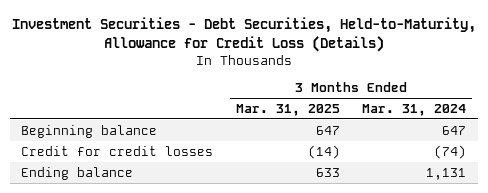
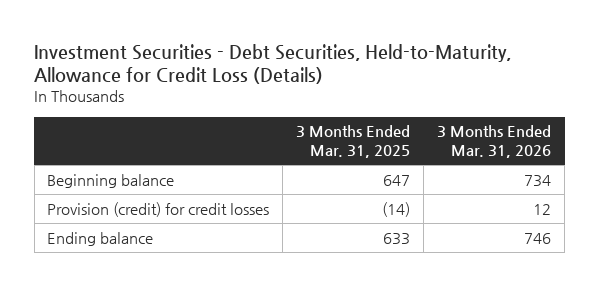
- | 3 Months Ended Mar. 31, 2025 | 3 Months Ended Mar. 31, 2024
+ | 3 Months Ended Mar. 31, 2025 | 3 Months Ended Mar. 31, 2026
- Credit for credit losses | (14) | (74)
+ Provision (credit) for credit losses | (14) | 12

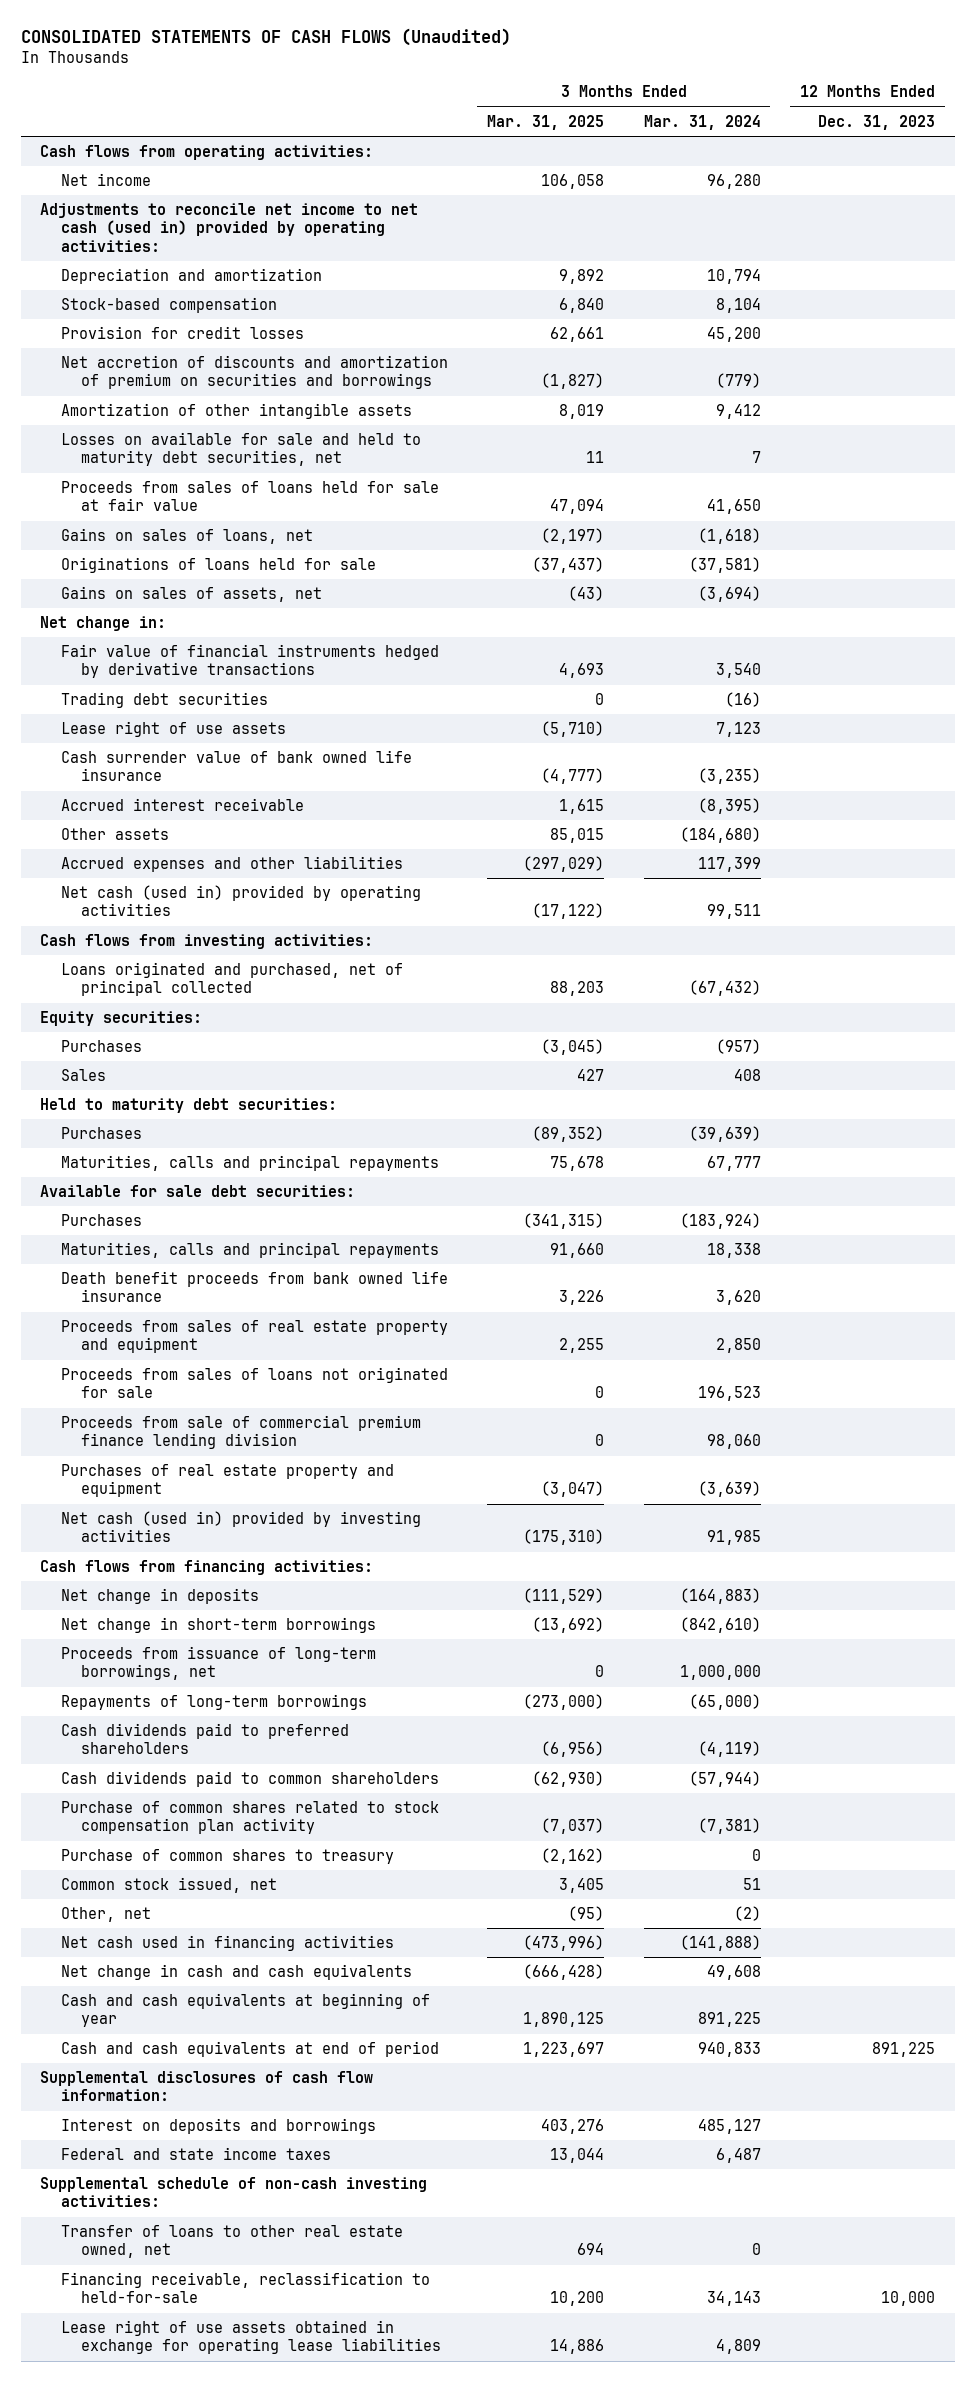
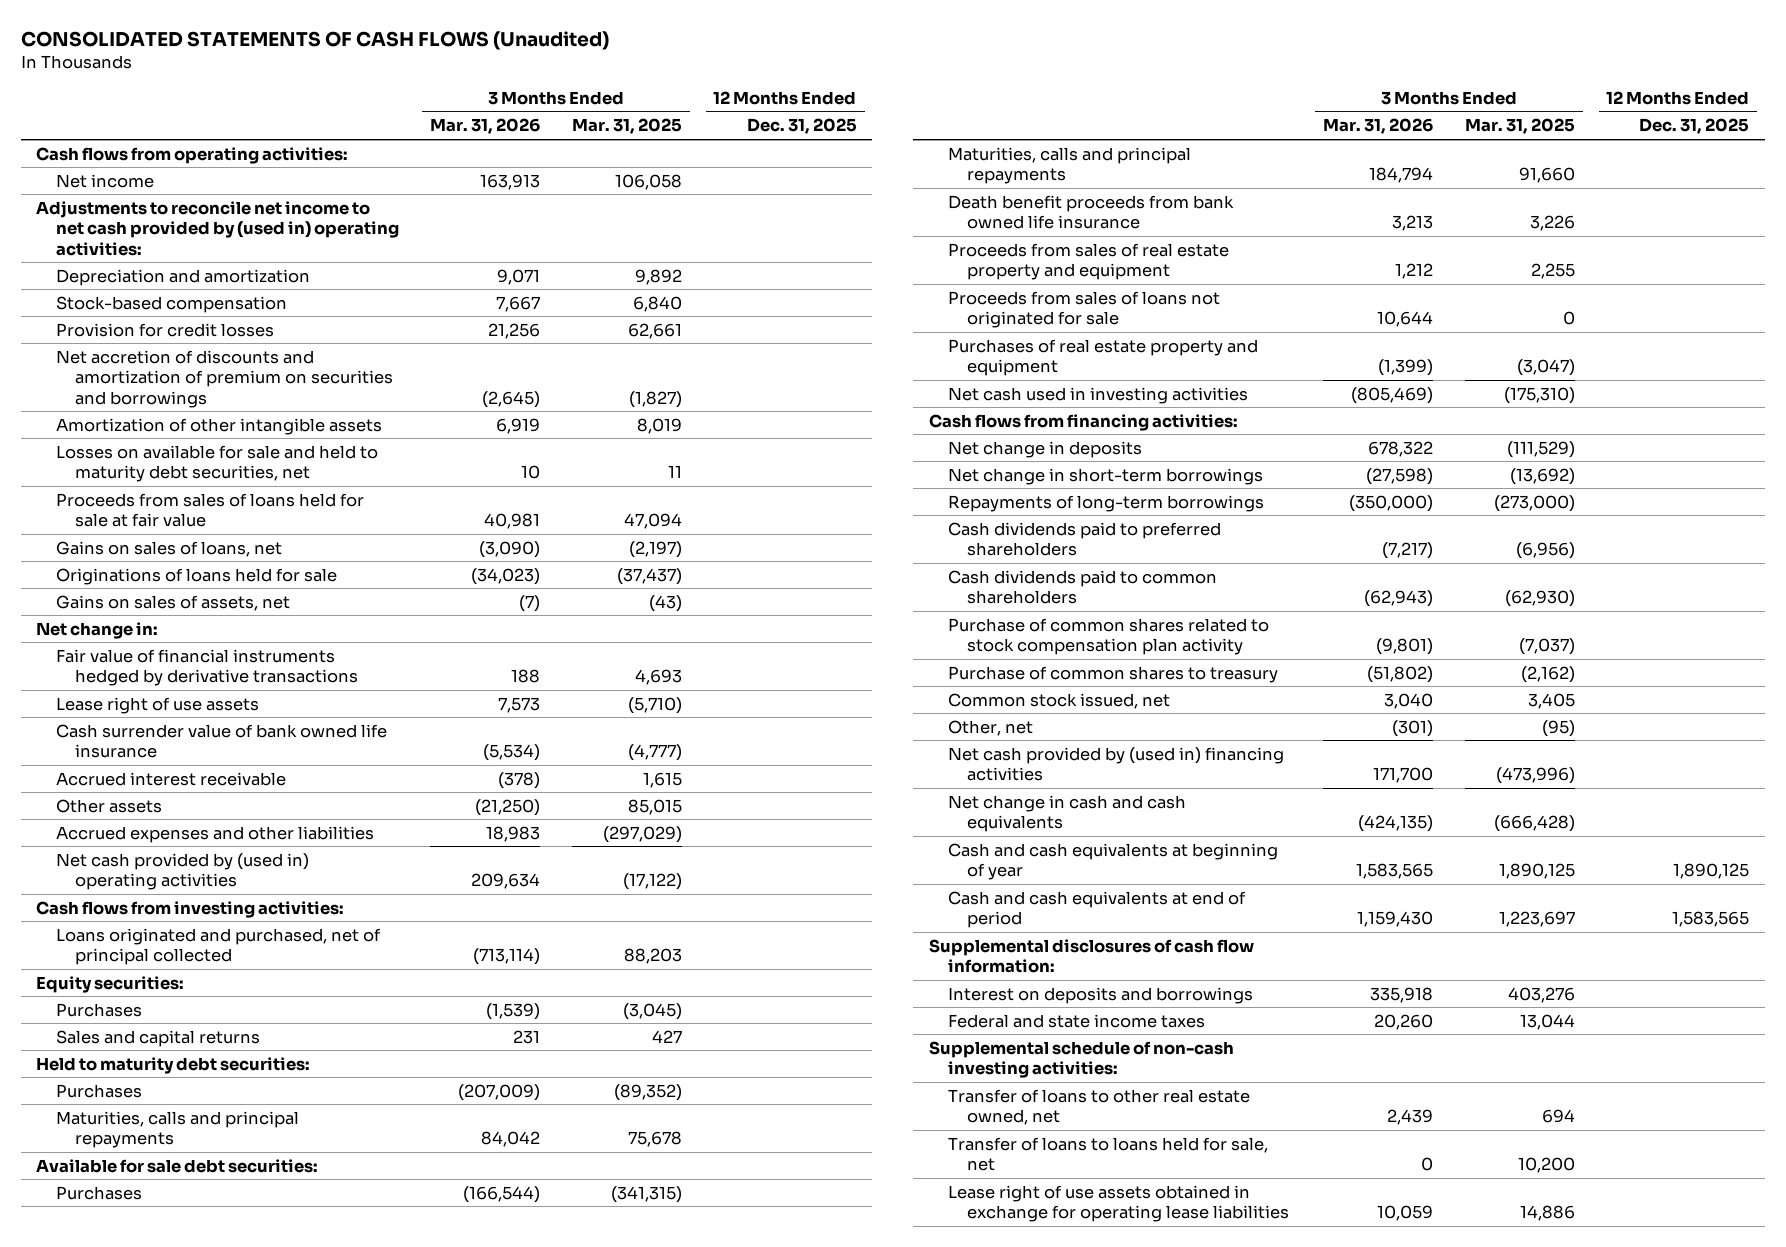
- | 3 Months Ended Mar. 31, 2025 | 3 Months Ended Mar. 31, 2024 | 12 Months Ended Dec. 31, 2023
+ | 3 Months Ended Mar. 31, 2026 | 3 Months Ended Mar. 31, 2025 | 12 Months Ended Dec. 31, 2025
- Adjustments to reconcile net income to net cash (used in) provided by operating activities:
+ Adjustments to reconcile net income to net cash provided by (used in) operating activities:
- Trading debt securities | 0 | (16) |
- Net cash (used in) provided by operating activities | (17,122) | 99,511 |
+ Net cash provided by (used in) operating activities | 209,634 | (17,122) |
- Sales | 427 | 408 |
+ Sales and capital returns | 231 | 427 |
- Proceeds from sale of commercial premium finance lending division | 0 | 98,060 |
- Net cash (used in) provided by investing activities | (175,310) | 91,985 |
+ Net cash used in investing activities | (805,469) | (175,310) |
- Proceeds from issuance of long-term borrowings, net | 0 | 1,000,000 |
- Net cash used in financing activities | (473,996) | (141,888) |
+ Net cash provided by (used in) financing activities | 171,700 | (473,996) |
- Financing receivable, reclassification to held-for-sale | 10,200 | 34,143 | 10,000
+ Transfer of loans to loans held for sale, net | 0 | 10,200 |

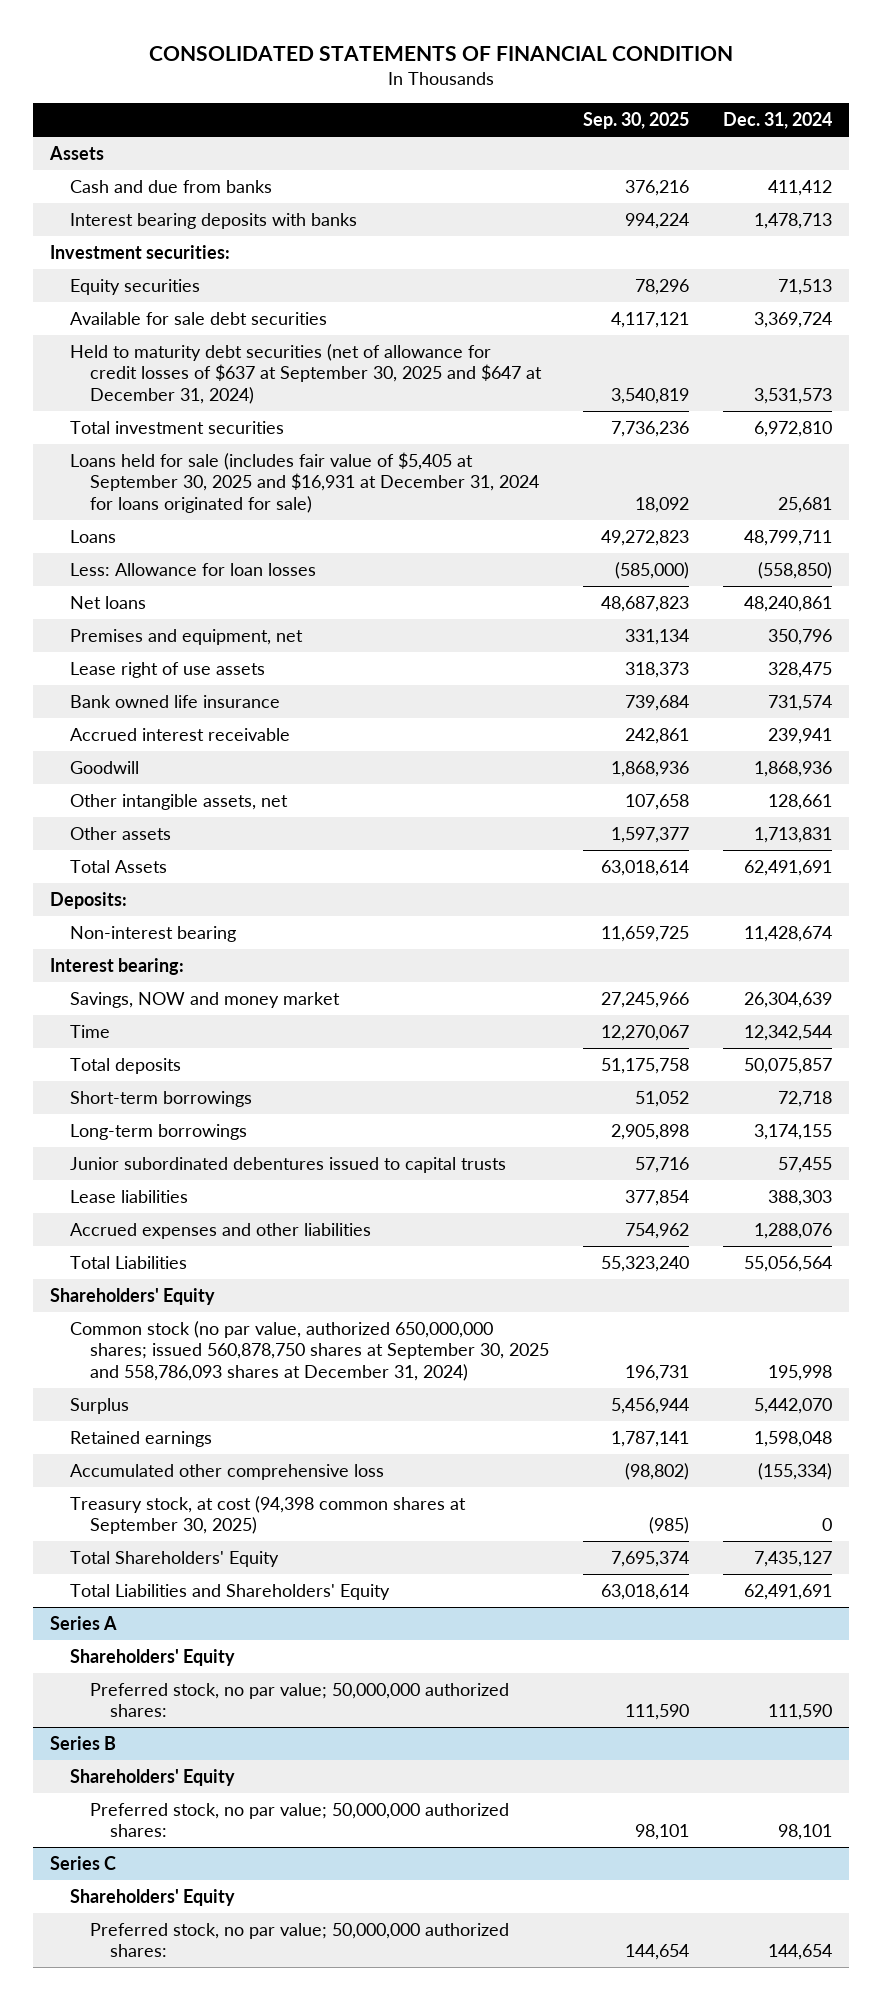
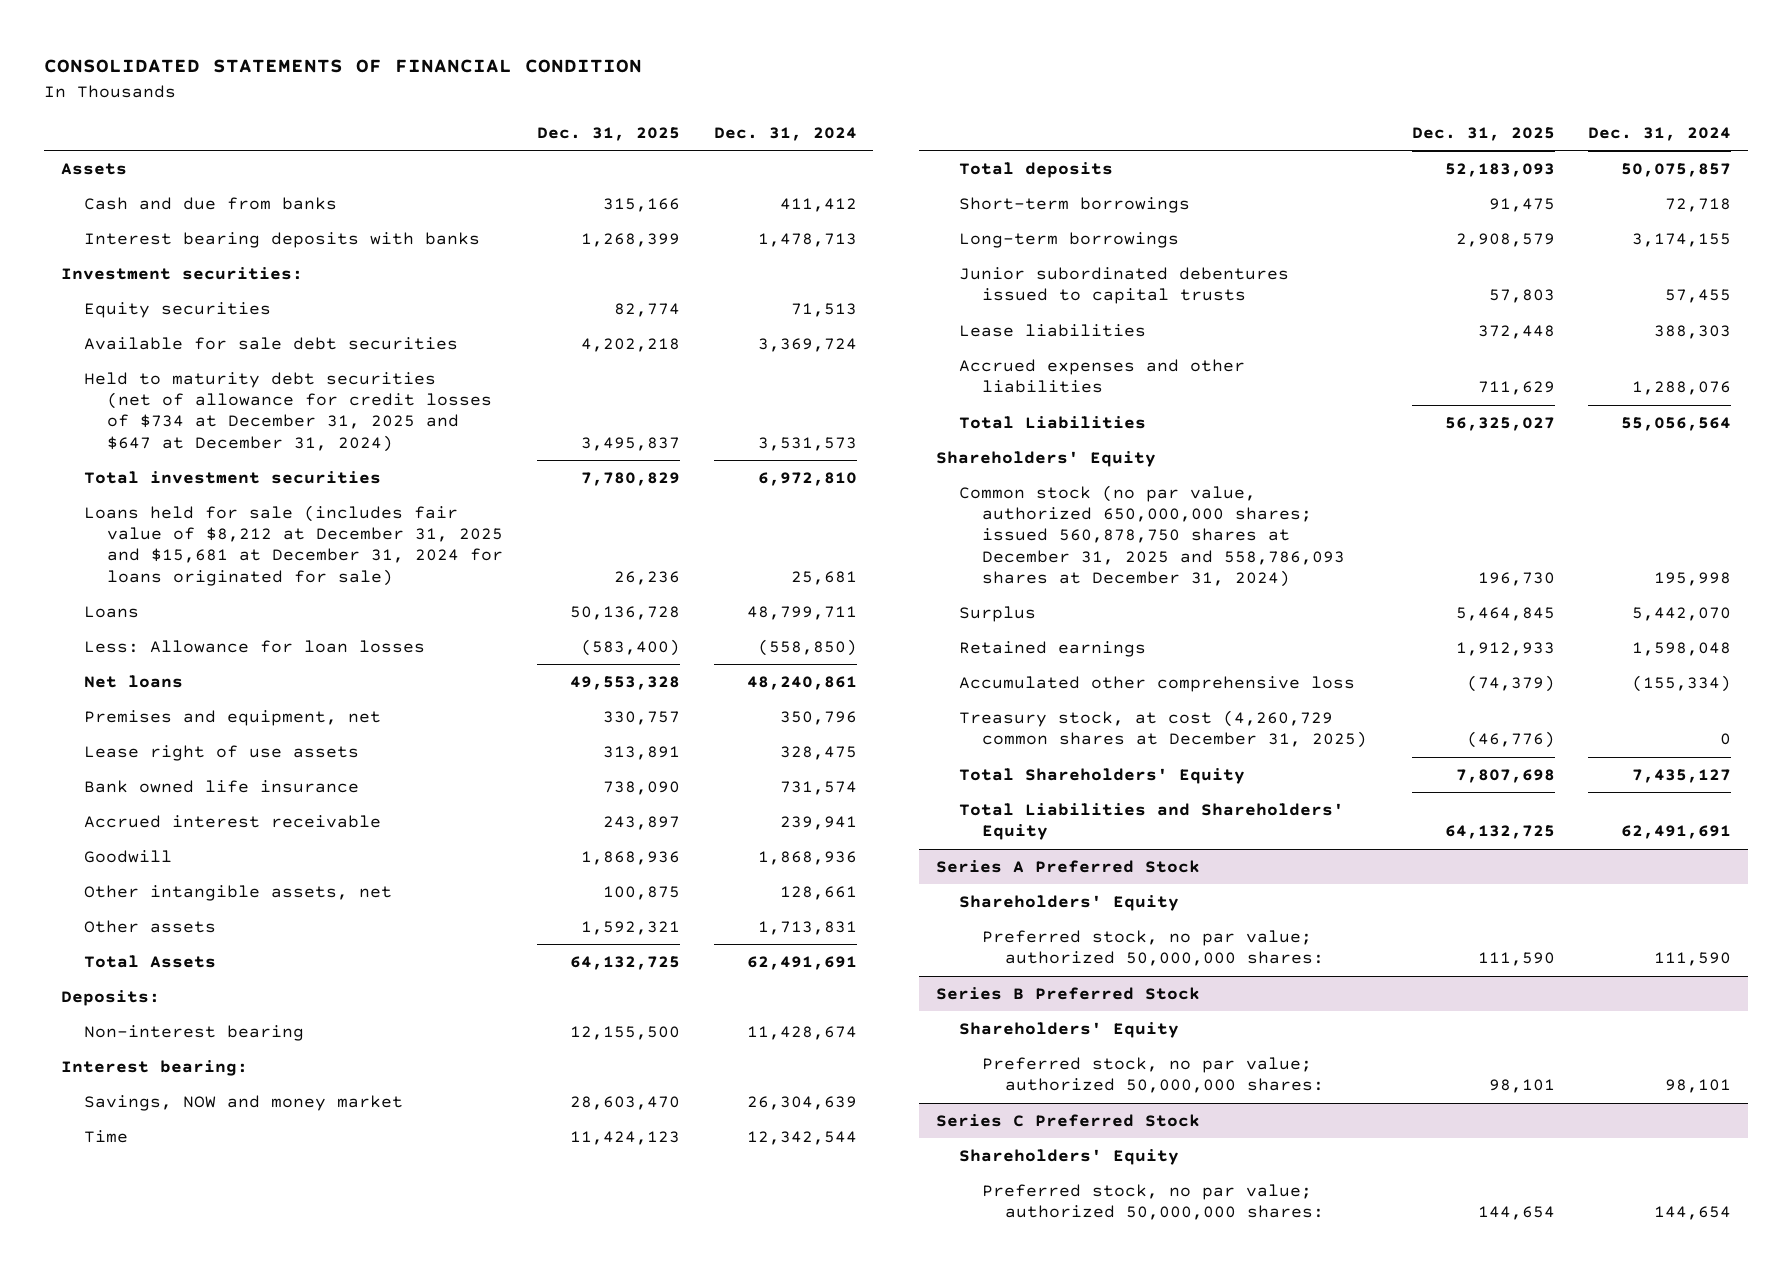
- | Sep. 30, 2025 | Dec. 31, 2024
+ | Dec. 31, 2025 | Dec. 31, 2024
- Held to maturity debt securities (net of allowance for credit losses of $637 at September 30, 2025 and $647 at December 31, 2024) | 3,540,819 | 3,531,573
+ Held to maturity debt securities (net of allowance for credit losses of $734 at December 31, 2025 and $647 at December 31, 2024) | 3,495,837 | 3,531,573
- Loans held for sale (includes fair value of $5,405 at September 30, 2025 and $16,931 at December 31, 2024 for loans originated for sale) | 18,092 | 25,681
+ Loans held for sale (includes fair value of $8,212 at December 31, 2025 and $15,681 at December 31, 2024 for loans originated for sale) | 26,236 | 25,681
- Common stock (no par value, authorized 650,000,000 shares; issued 560,878,750 shares at September 30, 2025 and 558,786,093 shares at December 31, 2024) | 196,731 | 195,998
+ Common stock (no par value, authorized 650,000,000 shares; issued 560,878,750 shares at December 31, 2025 and 558,786,093 shares at December 31, 2024) | 196,730 | 195,998
- Treasury stock, at cost (94,398 common shares at September 30, 2025) | (985) | 0
+ Treasury stock, at cost (4,260,729 common shares at December 31, 2025) | (46,776) | 0
- Series A
+ Series A Preferred Stock
- Preferred stock, no par value; 50,000,000 authorized shares: | 111,590 | 111,590
- Series B
+ Preferred stock, no par value; authorized 50,000,000 shares: | 111,590 | 111,590
+ Series B Preferred Stock
- Preferred stock, no par value; 50,000,000 authorized shares: | 98,101 | 98,101
- Series C
+ Preferred stock, no par value; authorized 50,000,000 shares: | 98,101 | 98,101
+ Series C Preferred Stock
- Preferred stock, no par value; 50,000,000 authorized shares: | 144,654 | 144,654
+ Preferred stock, no par value; authorized 50,000,000 shares: | 144,654 | 144,654

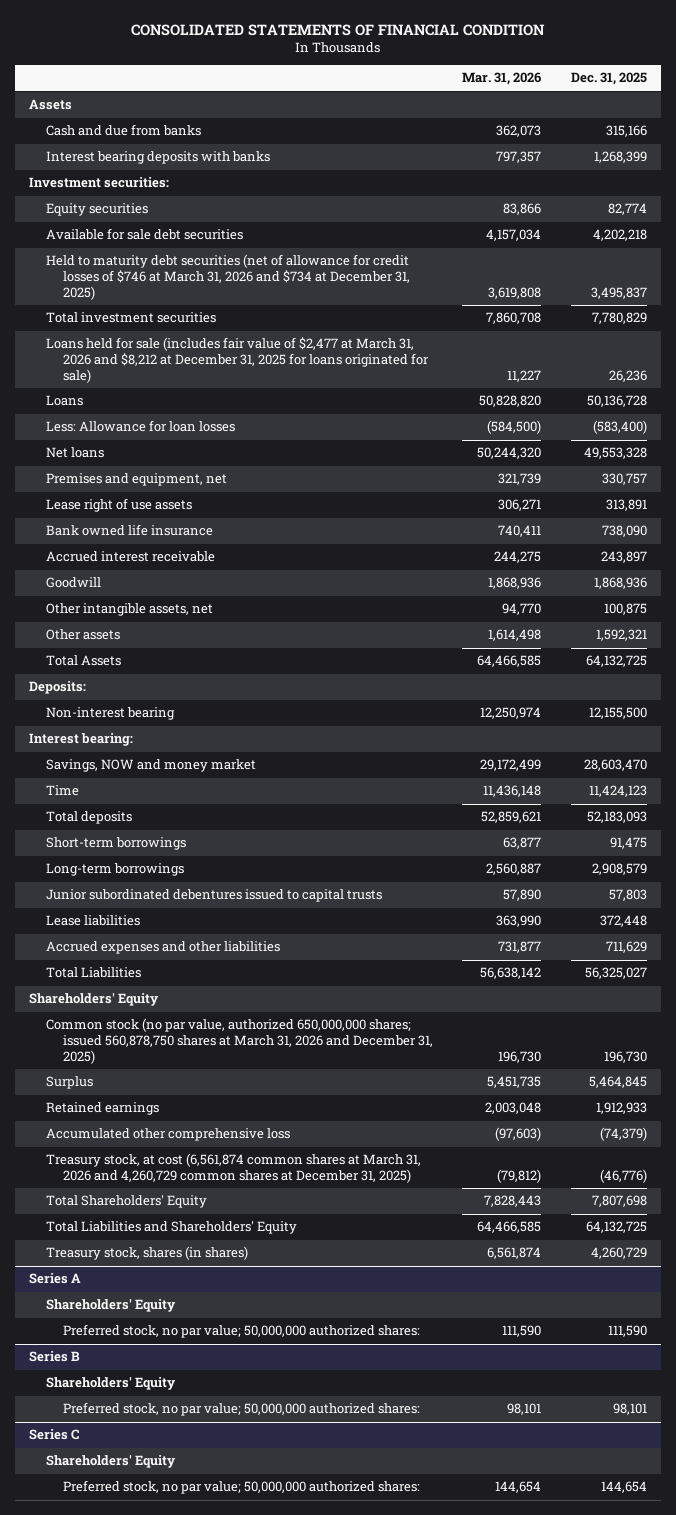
- | Dec. 31, 2025 | Dec. 31, 2024
+ | Mar. 31, 2026 | Dec. 31, 2025
- Held to maturity debt securities (net of allowance for credit losses of $734 at December 31, 2025 and $647 at December 31, 2024) | 3,495,837 | 3,531,573
+ Held to maturity debt securities (net of allowance for credit losses of $746 at March 31, 2026 and $734 at December 31, 2025) | 3,619,808 | 3,495,837
- Loans held for sale (includes fair value of $8,212 at December 31, 2025 and $15,681 at December 31, 2024 for loans originated for sale) | 26,236 | 25,681
+ Loans held for sale (includes fair value of $2,477 at March 31, 2026 and $8,212 at December 31, 2025 for loans originated for sale) | 11,227 | 26,236
- Common stock (no par value, authorized 650,000,000 shares; issued 560,878,750 shares at December 31, 2025 and 558,786,093 shares at December 31, 2024) | 196,730 | 195,998
+ Common stock (no par value, authorized 650,000,000 shares; issued 560,878,750 shares at March 31, 2026 and December 31, 2025) | 196,730 | 196,730
- Treasury stock, at cost (4,260,729 common shares at December 31, 2025) | (46,776) | 0
+ Treasury stock, at cost (6,561,874 common shares at March 31, 2026 and 4,260,729 common shares at December 31, 2025) | (79,812) | (46,776)
- Series A Preferred Stock
+ Treasury stock, shares (in shares) | 6,561,874 | 4,260,729
+ Series A
- Preferred stock, no par value; authorized 50,000,000 shares: | 111,590 | 111,590
- Series B Preferred Stock
+ Preferred stock, no par value; 50,000,000 authorized shares: | 111,590 | 111,590
+ Series B
- Preferred stock, no par value; authorized 50,000,000 shares: | 98,101 | 98,101
- Series C Preferred Stock
+ Preferred stock, no par value; 50,000,000 authorized shares: | 98,101 | 98,101
+ Series C
- Preferred stock, no par value; authorized 50,000,000 shares: | 144,654 | 144,654
+ Preferred stock, no par value; 50,000,000 authorized shares: | 144,654 | 144,654

